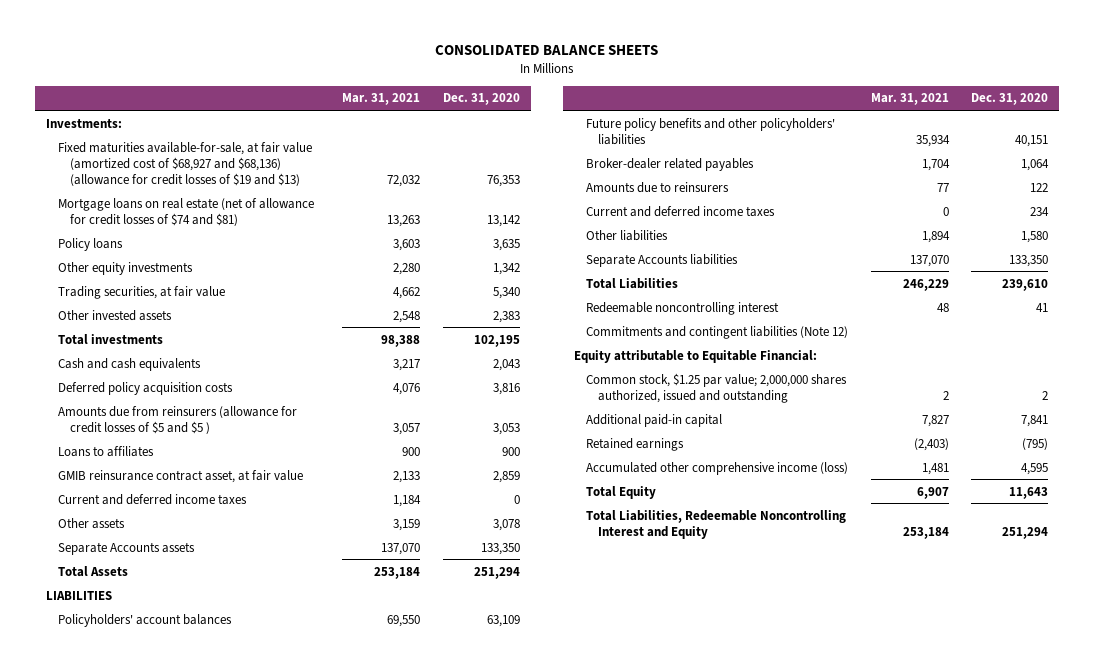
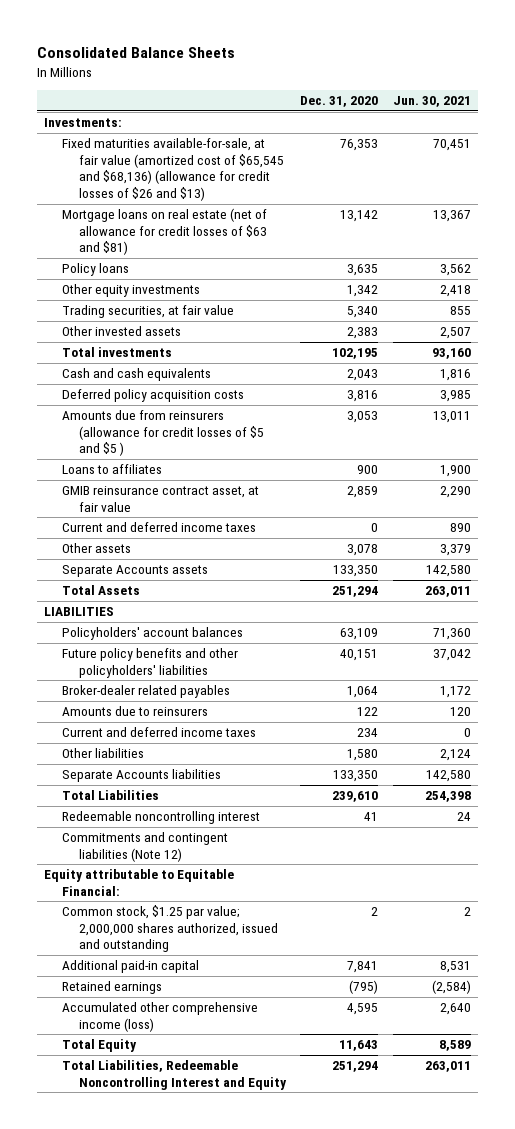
- CONSOLIDATED BALANCE SHEETS
+ Consolidated Balance Sheets
- | Mar. 31, 2021 | Dec. 31, 2020
+ | Dec. 31, 2020 | Jun. 30, 2021
- Fixed maturities available-for-sale, at fair value (amortized cost of $68,927 and $68,136) (allowance for credit losses of $19 and $13) | 72,032 | 76,353
- Mortgage loans on real estate (net of allowance for credit losses of $74 and $81) | 13,263 | 13,142
+ Fixed maturities available-for-sale, at fair value (amortized cost of $65,545 and $68,136) (allowance for credit losses of $26 and $13) | 76,353 | 70,451
+ Mortgage loans on real estate (net of allowance for credit losses of $63 and $81) | 13,142 | 13,367

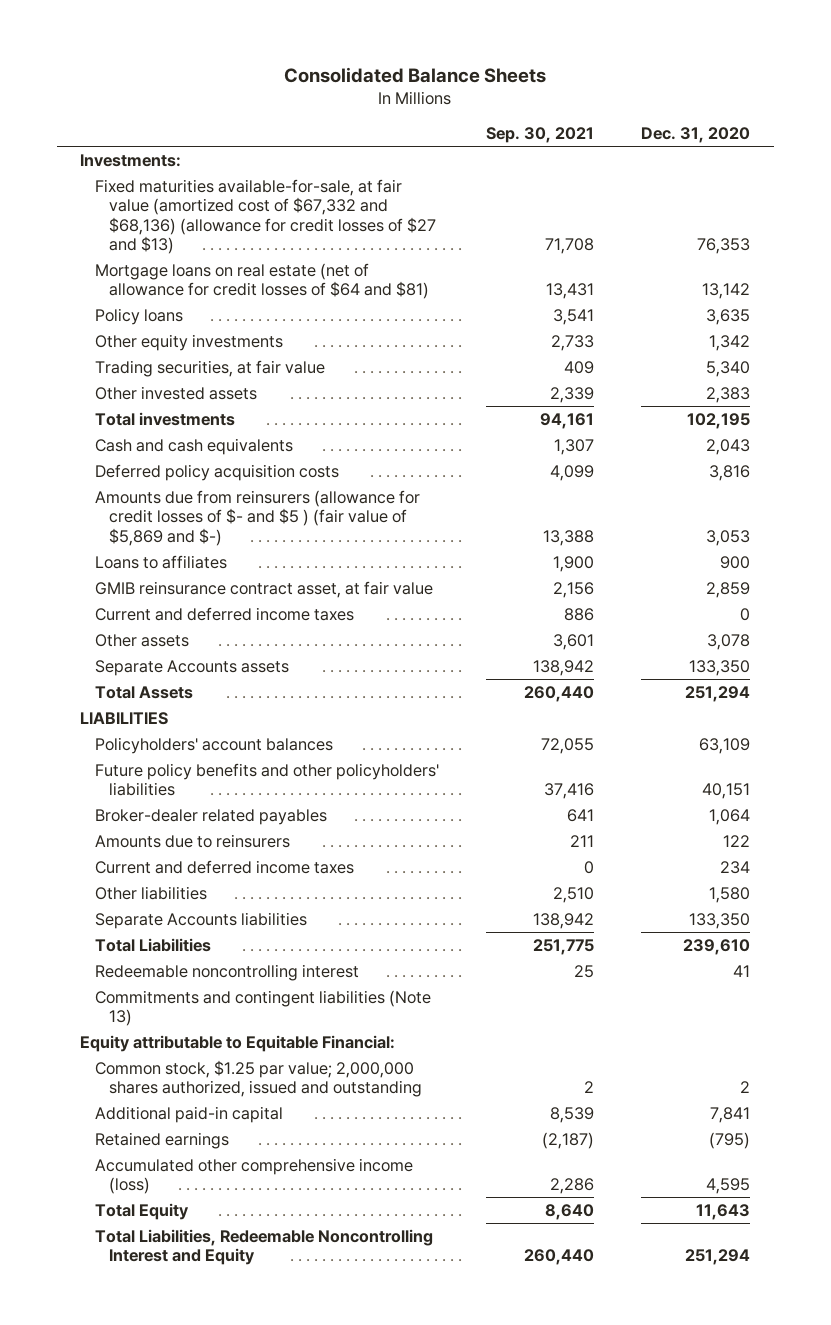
- | Dec. 31, 2020 | Jun. 30, 2021
+ | Sep. 30, 2021 | Dec. 31, 2020
- Fixed maturities available-for-sale, at fair value (amortized cost of $65,545 and $68,136) (allowance for credit losses of $26 and $13) | 76,353 | 70,451
- Mortgage loans on real estate (net of allowance for credit losses of $63 and $81) | 13,142 | 13,367
+ Fixed maturities available-for-sale, at fair value (amortized cost of $67,332 and $68,136) (allowance for credit losses of $27 and $13) | 71,708 | 76,353
+ Mortgage loans on real estate (net of allowance for credit losses of $64 and $81) | 13,431 | 13,142
- Amounts due from reinsurers (allowance for credit losses of $5 and $5 ) | 3,053 | 13,011
+ Amounts due from reinsurers (allowance for credit losses of $- and $5 ) (fair value of $5,869 and $-) | 13,388 | 3,053
- Commitments and contingent liabilities (Note 12)
+ Commitments and contingent liabilities (Note 13)

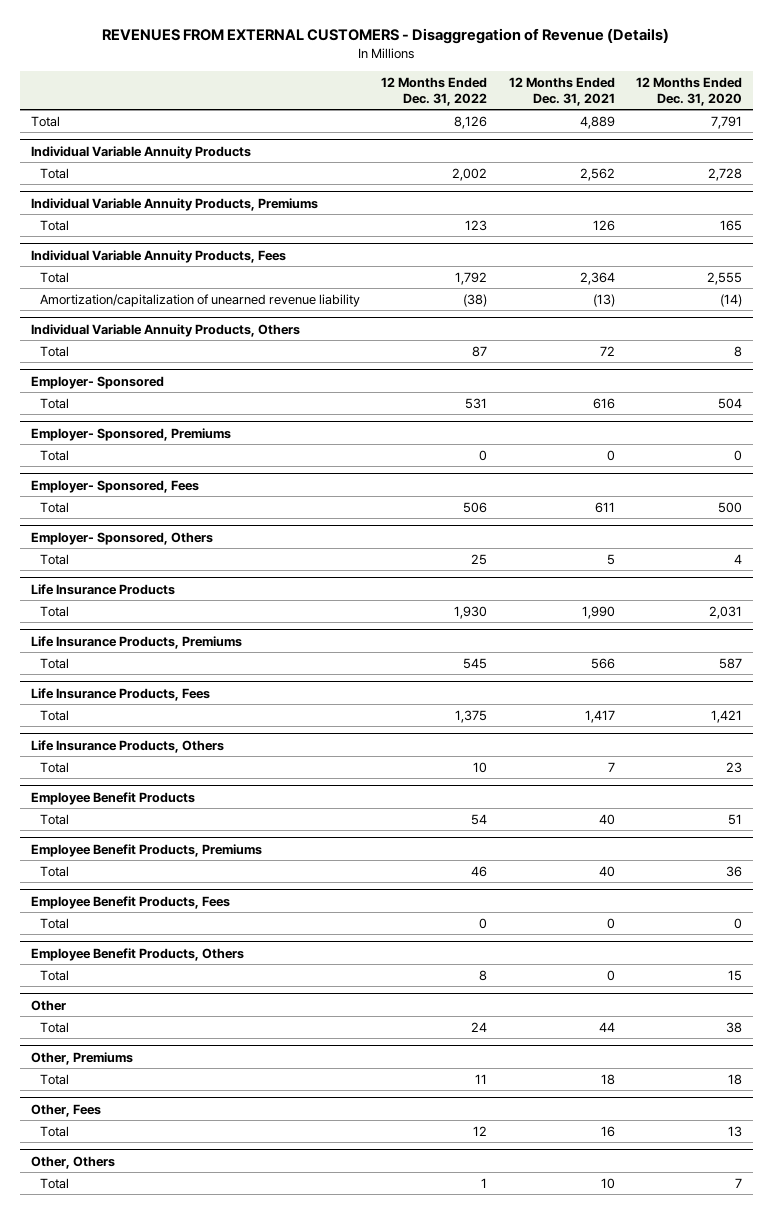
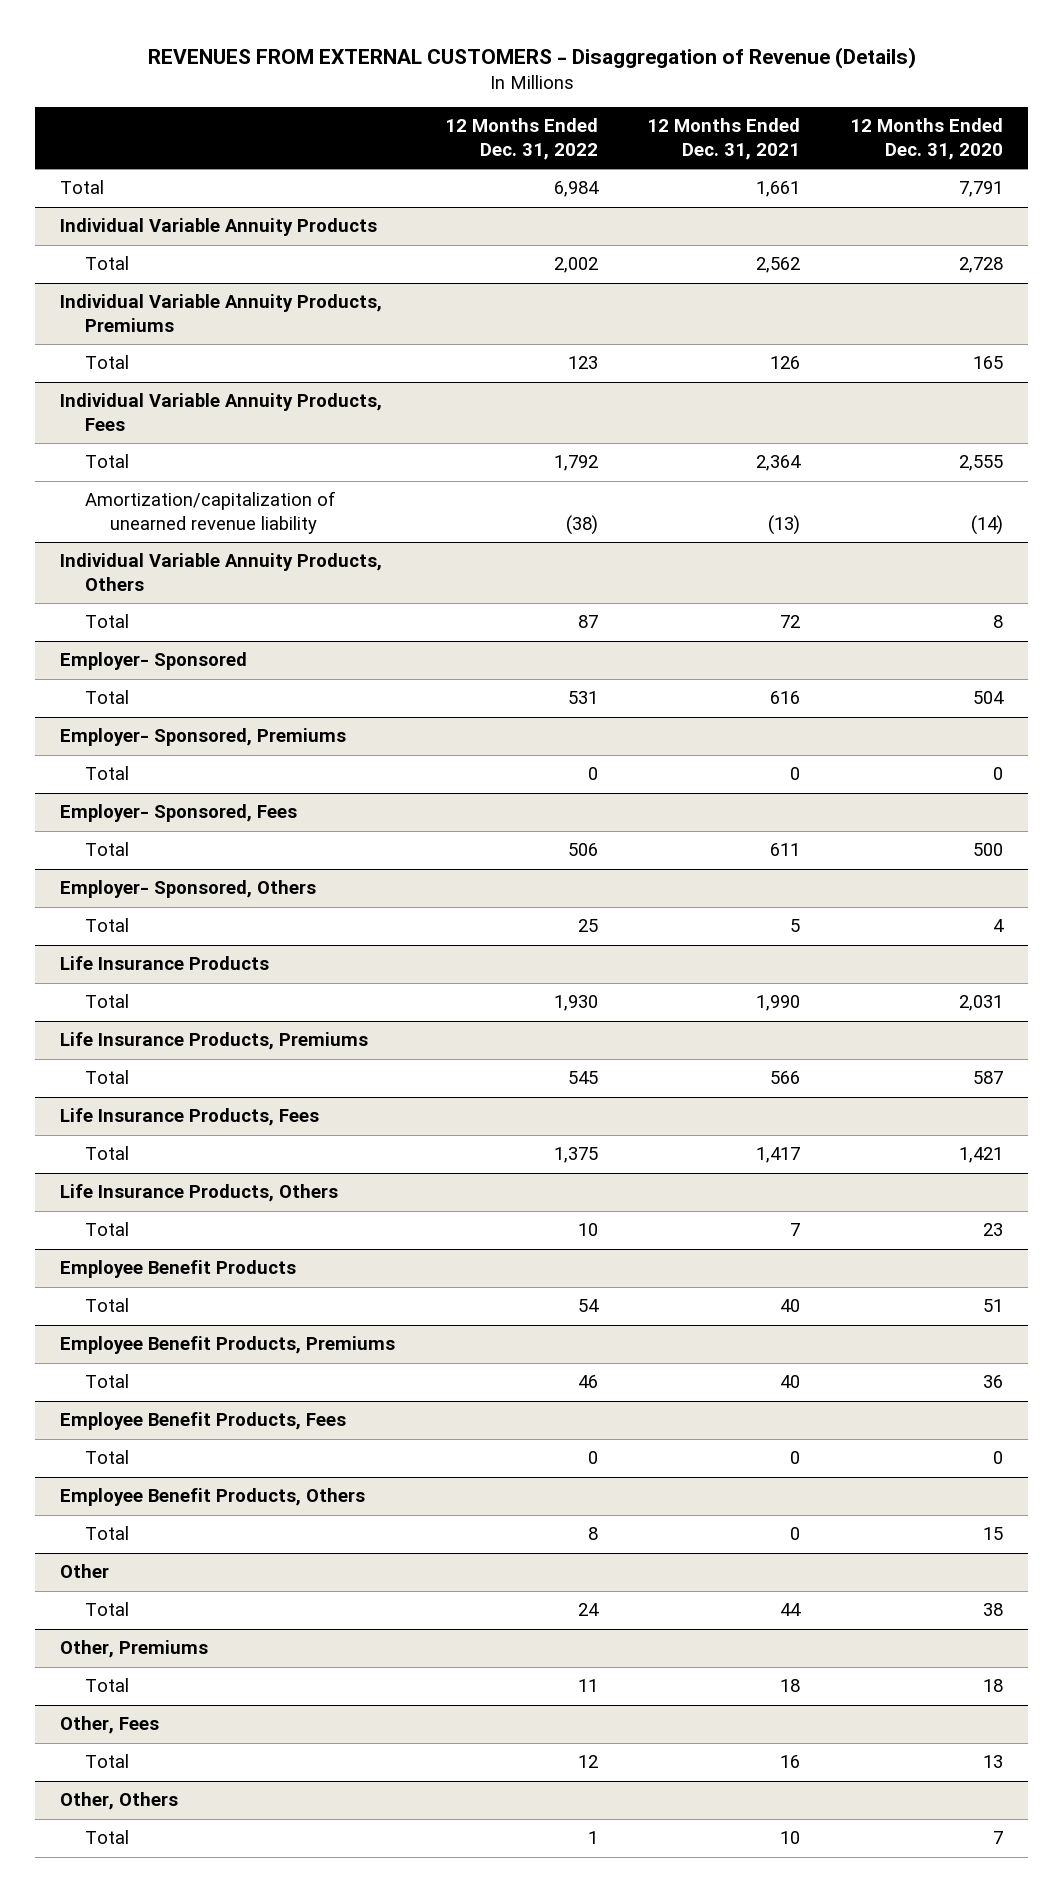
- Total | 8,126 | 4,889 | 7,791
+ Total | 6,984 | 1,661 | 7,791

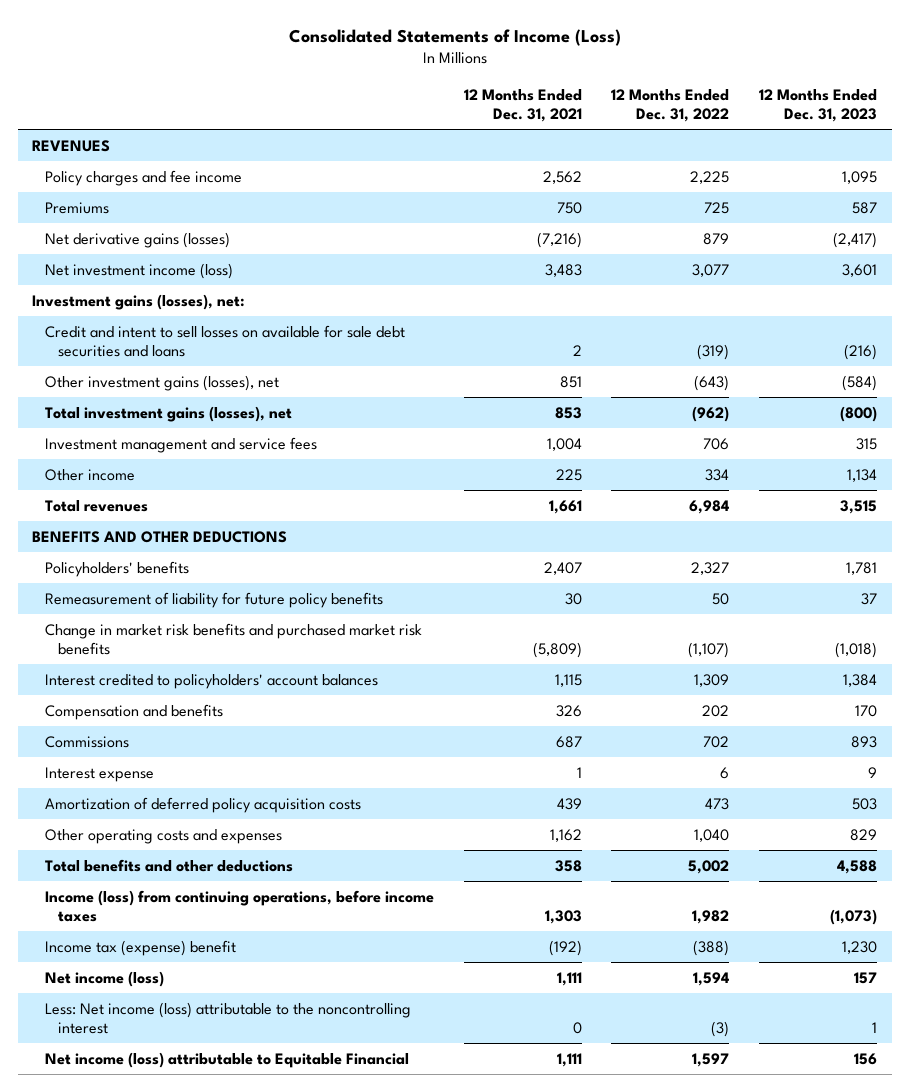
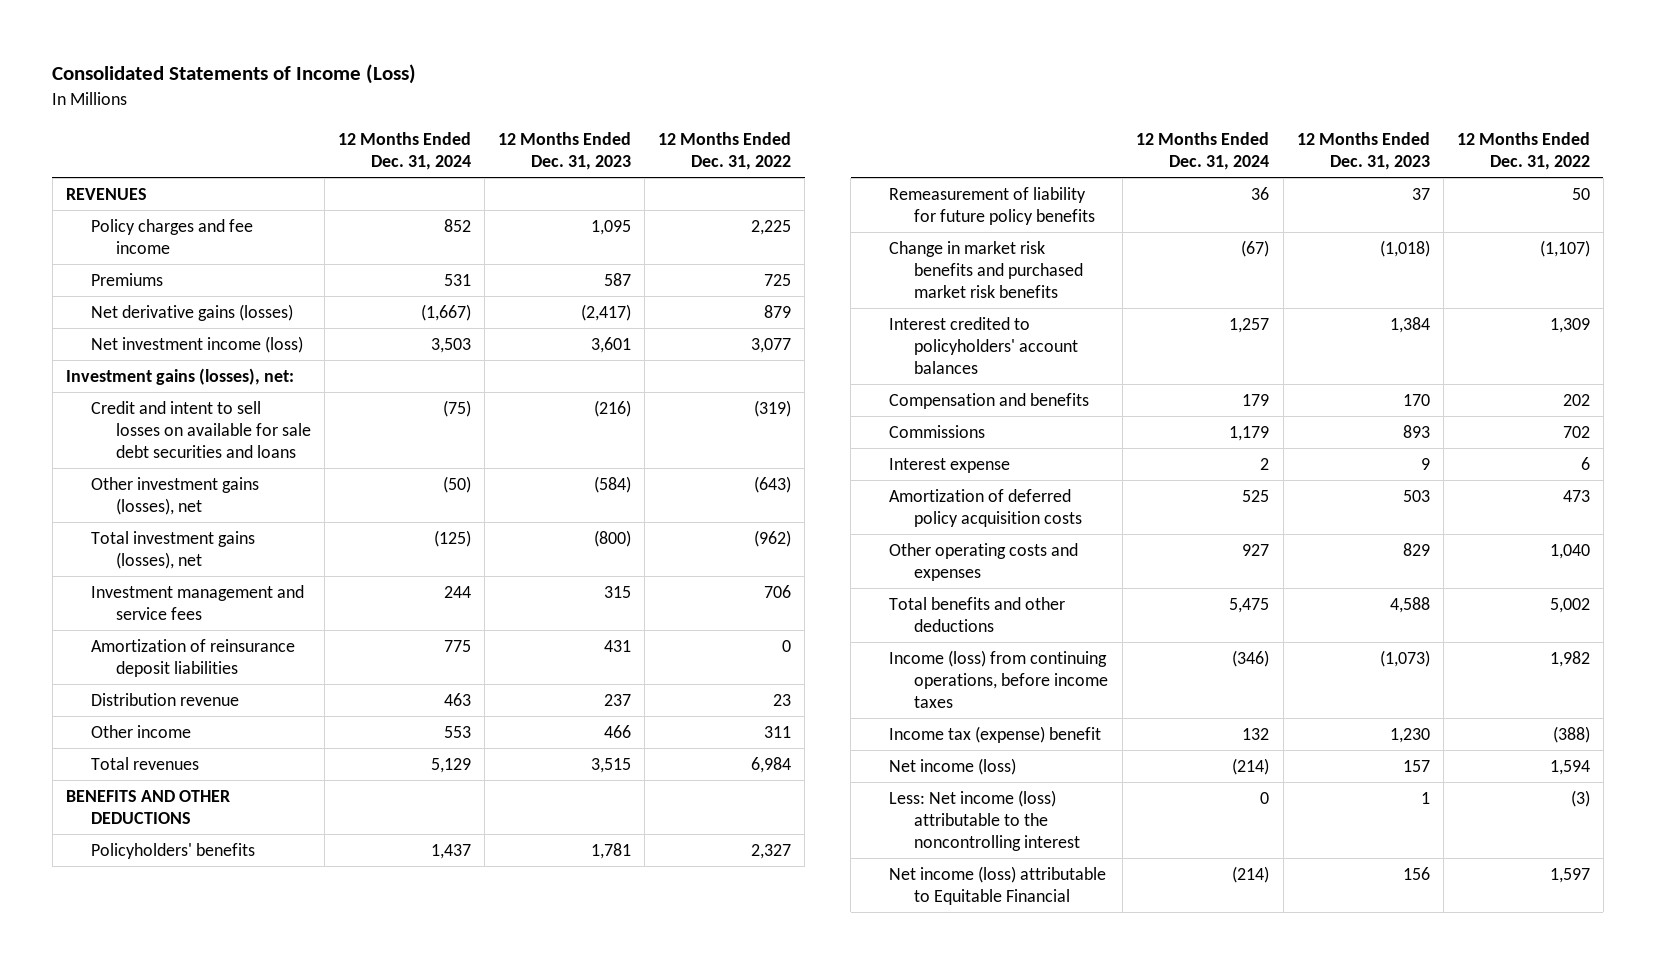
- | 12 Months Ended Dec. 31, 2021 | 12 Months Ended Dec. 31, 2022 | 12 Months Ended Dec. 31, 2023
+ | 12 Months Ended Dec. 31, 2024 | 12 Months Ended Dec. 31, 2023 | 12 Months Ended Dec. 31, 2022
- Other income | 225 | 334 | 1,134
+ Amortization of reinsurance deposit liabilities | 775 | 431 | 0
+ Distribution revenue | 463 | 237 | 23
+ Other income | 553 | 466 | 311

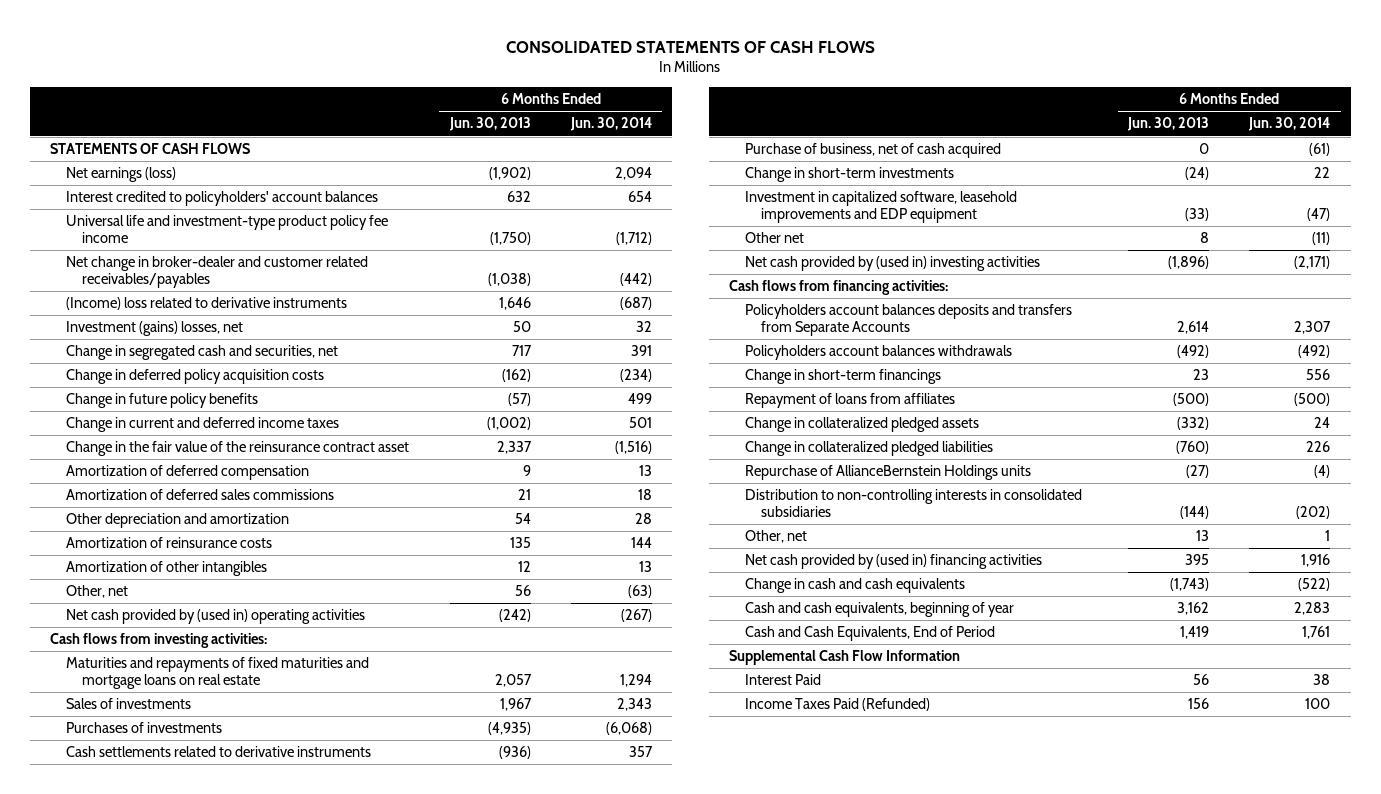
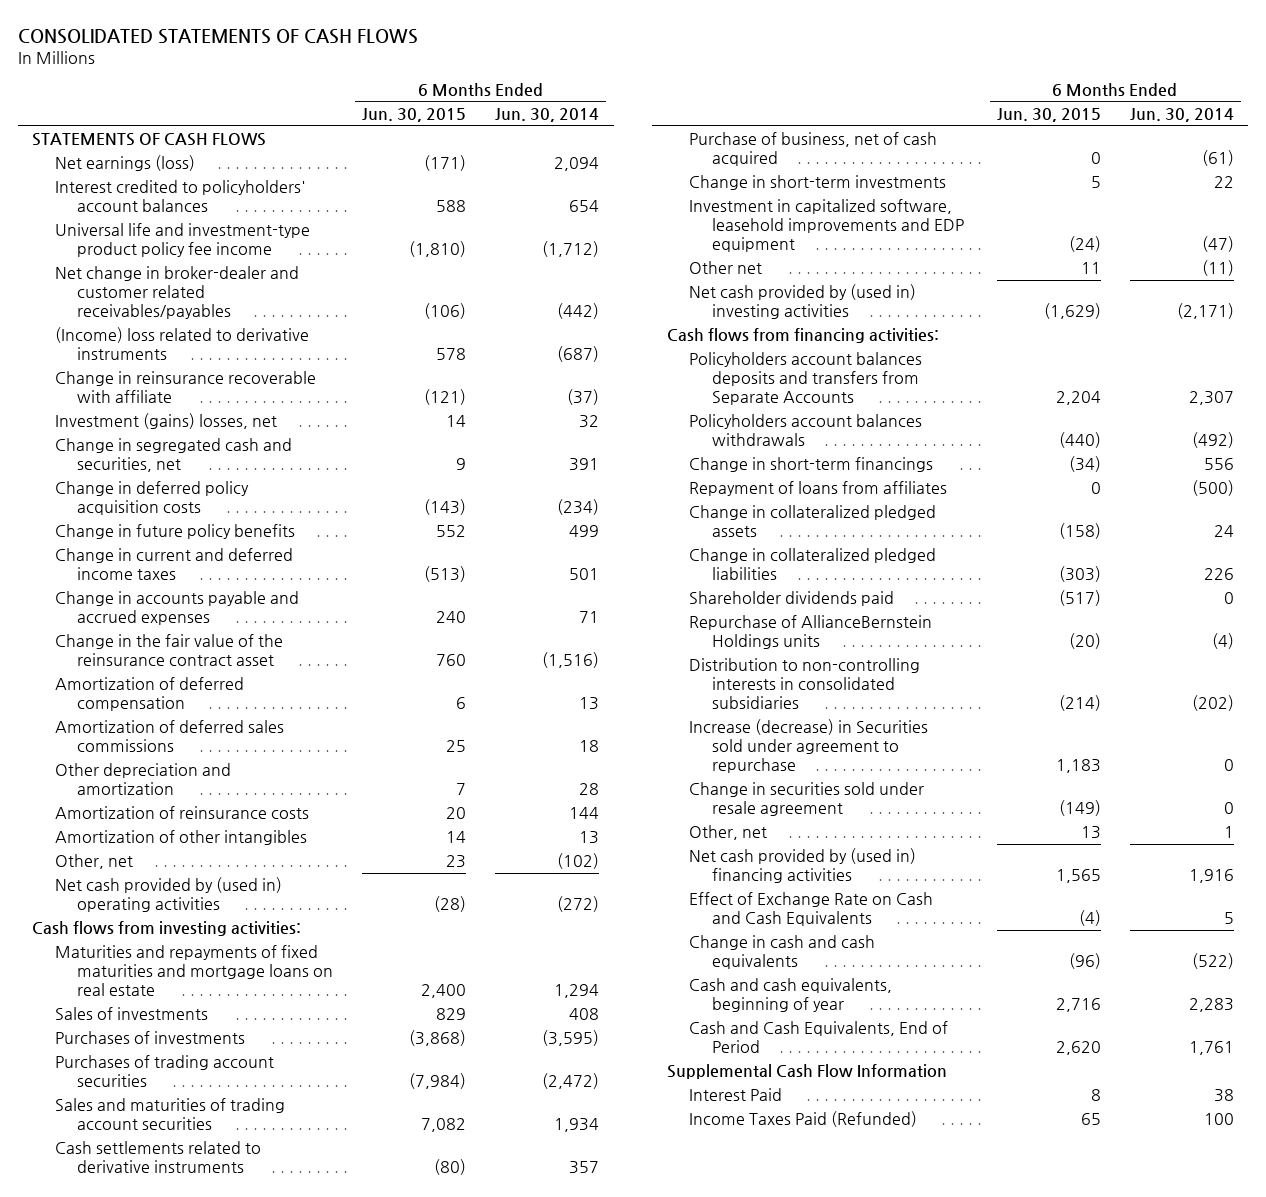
- | 6 Months Ended Jun. 30, 2013 | 6 Months Ended Jun. 30, 2014
+ | 6 Months Ended Jun. 30, 2015 | 6 Months Ended Jun. 30, 2014
+ Change in reinsurance recoverable with affiliate | (121) | (37)
+ Change in accounts payable and accrued expenses | 240 | 71
- Other, net | 56 | (63)
- Net cash provided by (used in) operating activities | (242) | (267)
+ Other, net | 23 | (102)
+ Net cash provided by (used in) operating activities | (28) | (272)
- Sales of investments | 1,967 | 2,343
- Purchases of investments | (4,935) | (6,068)
+ Sales of investments | 829 | 408
+ Purchases of investments | (3,868) | (3,595)
+ Purchases of trading account securities | (7,984) | (2,472)
+ Sales and maturities of trading account securities | 7,082 | 1,934
+ Shareholder dividends paid | (517) | 0
+ Increase (decrease) in Securities sold under agreement to repurchase | 1,183 | 0
+ Change in securities sold under resale agreement | (149) | 0
+ Effect of Exchange Rate on Cash and Cash Equivalents | (4) | 5

